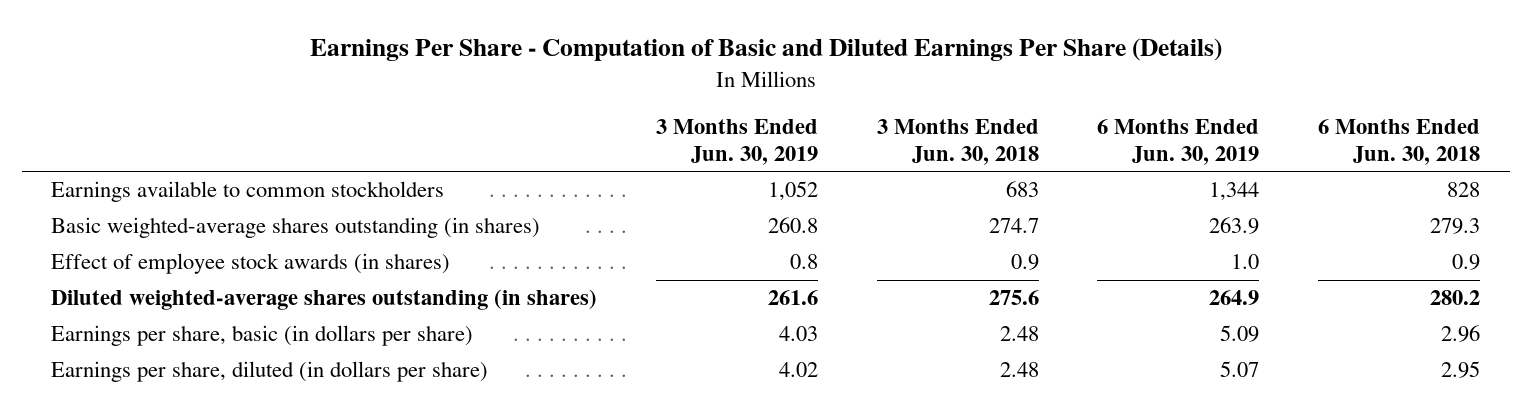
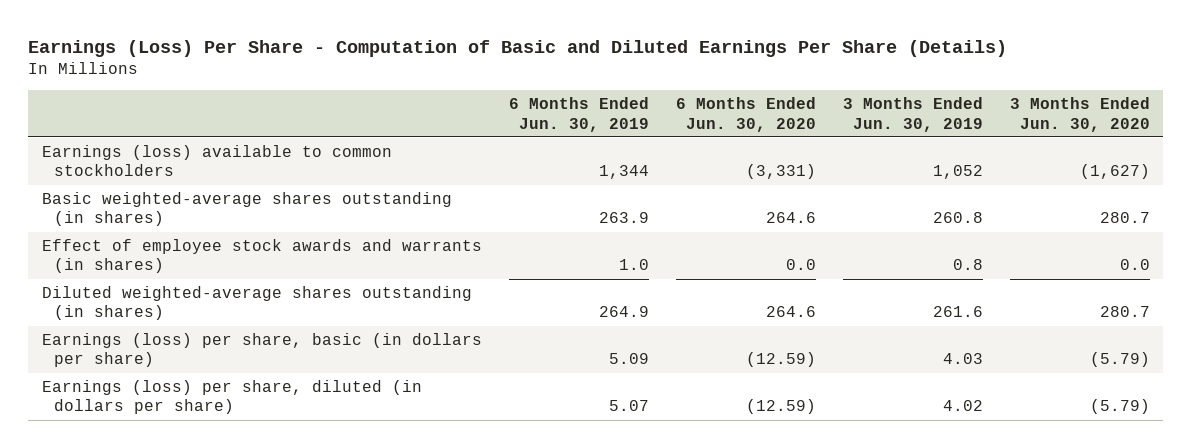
- Earnings Per Share - Computation of Basic and Diluted Earnings Per Share (Details)
+ Earnings (Loss) Per Share - Computation of Basic and Diluted Earnings Per Share (Details)
- | 3 Months Ended Jun. 30, 2019 | 3 Months Ended Jun. 30, 2018 | 6 Months Ended Jun. 30, 2019 | 6 Months Ended Jun. 30, 2018
+ | 6 Months Ended Jun. 30, 2019 | 6 Months Ended Jun. 30, 2020 | 3 Months Ended Jun. 30, 2019 | 3 Months Ended Jun. 30, 2020
- Earnings available to common stockholders | 1,052 | 683 | 1,344 | 828
+ Earnings (loss) available to common stockholders | 1,344 | (3,331) | 1,052 | (1,627)
- Effect of employee stock awards (in shares) | 0.8 | 0.9 | 1.0 | 0.9
+ Effect of employee stock awards and warrants (in shares) | 1.0 | 0.0 | 0.8 | 0.0
- Earnings per share, basic (in dollars per share) | 4.03 | 2.48 | 5.09 | 2.96
- Earnings per share, diluted (in dollars per share) | 4.02 | 2.48 | 5.07 | 2.95
+ Earnings (loss) per share, basic (in dollars per share) | 5.09 | (12.59) | 4.03 | (5.79)
+ Earnings (loss) per share, diluted (in dollars per share) | 5.07 | (12.59) | 4.02 | (5.79)

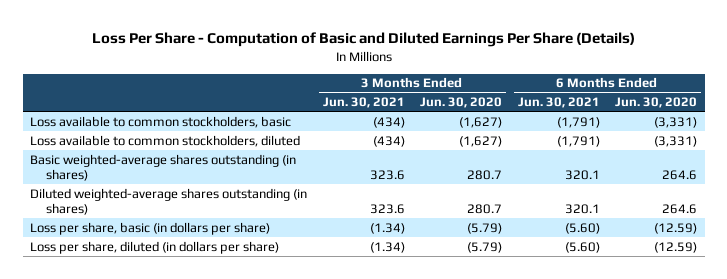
- Earnings (Loss) Per Share - Computation of Basic and Diluted Earnings Per Share (Details)
+ Loss Per Share - Computation of Basic and Diluted Earnings Per Share (Details)
- | 6 Months Ended Jun. 30, 2019 | 6 Months Ended Jun. 30, 2020 | 3 Months Ended Jun. 30, 2019 | 3 Months Ended Jun. 30, 2020
+ | 3 Months Ended Jun. 30, 2021 | 3 Months Ended Jun. 30, 2020 | 6 Months Ended Jun. 30, 2021 | 6 Months Ended Jun. 30, 2020
- Earnings (loss) available to common stockholders | 1,344 | (3,331) | 1,052 | (1,627)
+ Loss available to common stockholders, basic | (434) | (1,627) | (1,791) | (3,331)
+ Loss available to common stockholders, diluted | (434) | (1,627) | (1,791) | (3,331)
- Effect of employee stock awards and warrants (in shares) | 1.0 | 0.0 | 0.8 | 0.0
- Earnings (loss) per share, basic (in dollars per share) | 5.09 | (12.59) | 4.03 | (5.79)
- Earnings (loss) per share, diluted (in dollars per share) | 5.07 | (12.59) | 4.02 | (5.79)
+ Loss per share, basic (in dollars per share) | (1.34) | (5.79) | (5.60) | (12.59)
+ Loss per share, diluted (in dollars per share) | (1.34) | (5.79) | (5.60) | (12.59)

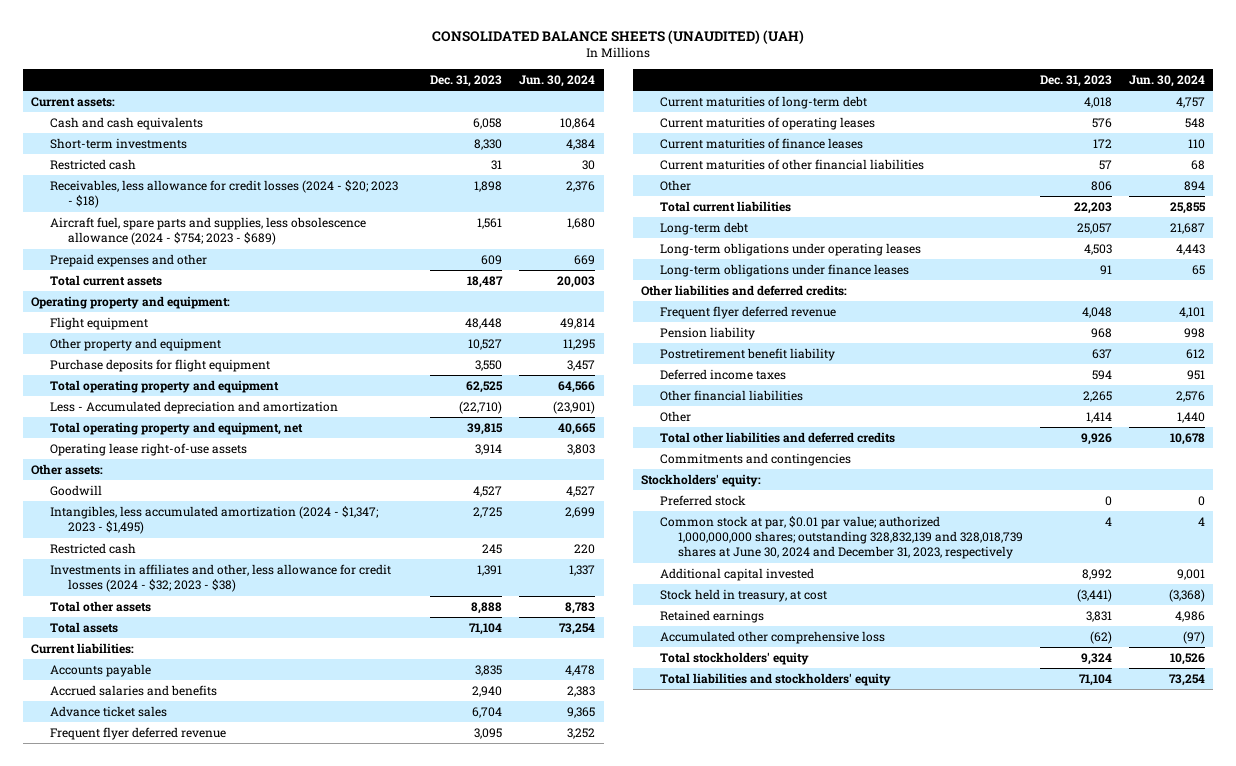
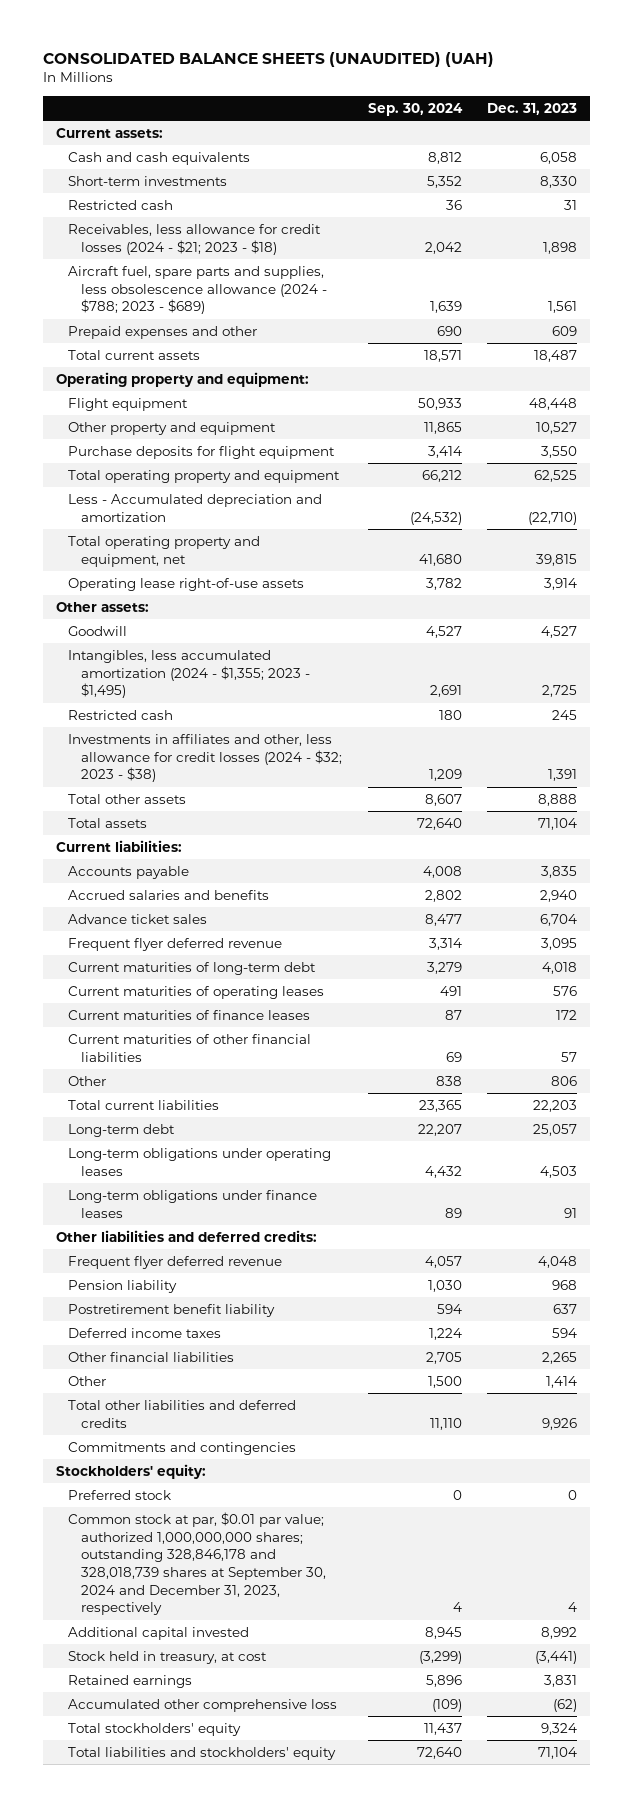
- | Dec. 31, 2023 | Jun. 30, 2024
+ | Sep. 30, 2024 | Dec. 31, 2023
- Receivables, less allowance for credit losses (2024 - $20; 2023 - $18) | 1,898 | 2,376
- Aircraft fuel, spare parts and supplies, less obsolescence allowance (2024 - $754; 2023 - $689) | 1,561 | 1,680
+ Receivables, less allowance for credit losses (2024 - $21; 2023 - $18) | 2,042 | 1,898
+ Aircraft fuel, spare parts and supplies, less obsolescence allowance (2024 - $788; 2023 - $689) | 1,639 | 1,561
- Intangibles, less accumulated amortization (2024 - $1,347; 2023 - $1,495) | 2,725 | 2,699
+ Intangibles, less accumulated amortization (2024 - $1,355; 2023 - $1,495) | 2,691 | 2,725
- Common stock at par, $0.01 par value; authorized 1,000,000,000 shares; outstanding 328,832,139 and 328,018,739 shares at June 30, 2024 and December 31, 2023, respectively | 4 | 4
+ Common stock at par, $0.01 par value; authorized 1,000,000,000 shares; outstanding 328,846,178 and 328,018,739 shares at September 30, 2024 and December 31, 2023, respectively | 4 | 4

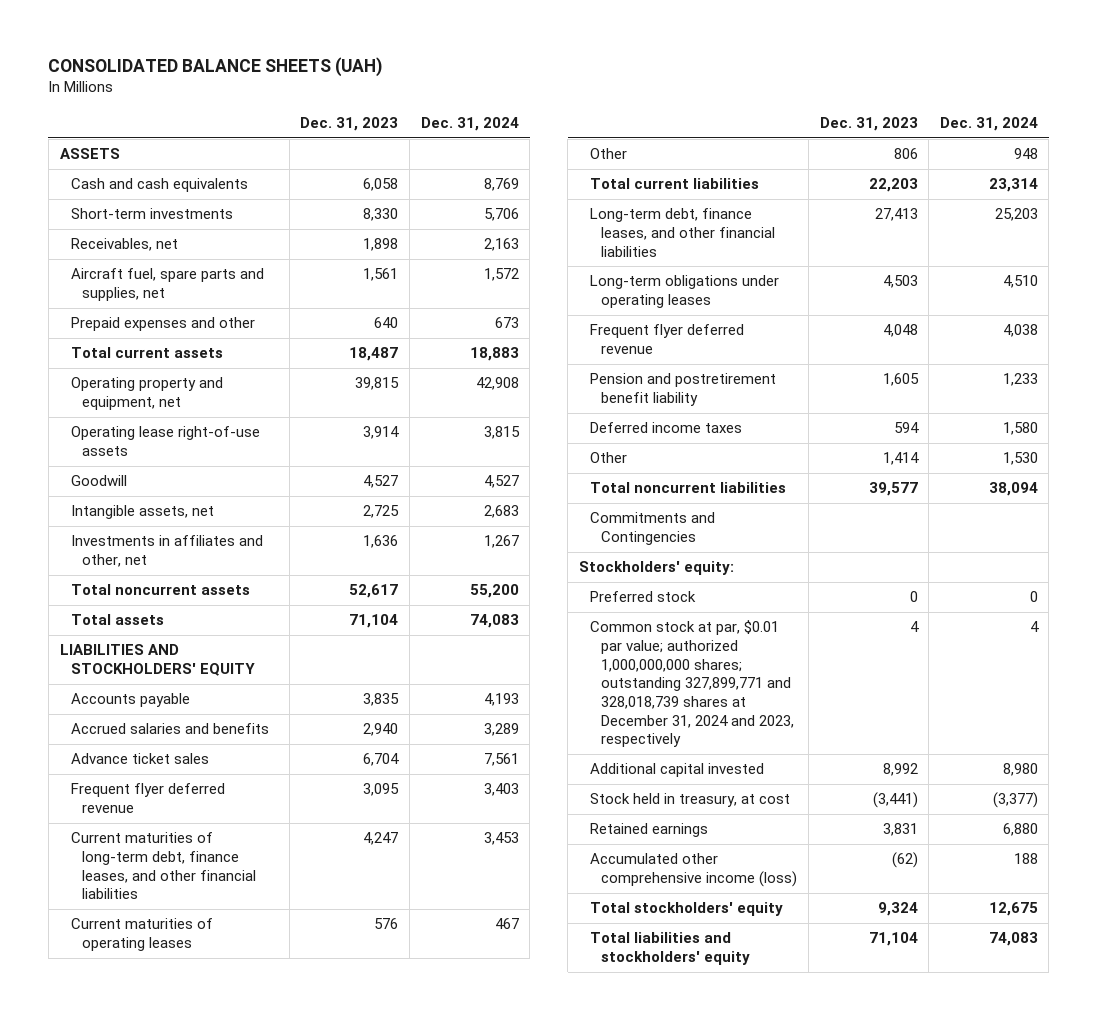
- CONSOLIDATED BALANCE SHEETS (UNAUDITED) (UAH)
+ CONSOLIDATED BALANCE SHEETS (UAH)
- | Sep. 30, 2024 | Dec. 31, 2023
+ | Dec. 31, 2023 | Dec. 31, 2024
- Current assets:
+ ASSETS
- Restricted cash | 36 | 31
- Receivables, less allowance for credit losses (2024 - $21; 2023 - $18) | 2,042 | 1,898
- Aircraft fuel, spare parts and supplies, less obsolescence allowance (2024 - $788; 2023 - $689) | 1,639 | 1,561
- Prepaid expenses and other | 690 | 609
+ Receivables, net | 1,898 | 2,163
+ Aircraft fuel, spare parts and supplies, net | 1,561 | 1,572
+ Prepaid expenses and other | 640 | 673
- Operating property and equipment:
- Flight equipment | 50,933 | 48,448
- Other property and equipment | 11,865 | 10,527
- Purchase deposits for flight equipment | 3,414 | 3,550
- Total operating property and equipment | 66,212 | 62,525
- Less - Accumulated depreciation and amortization | (24,532) | (22,710)
- Total operating property and equipment, net | 41,680 | 39,815
+ Operating property and equipment, net | 39,815 | 42,908
- Other assets:
- Intangibles, less accumulated amortization (2024 - $1,355; 2023 - $1,495) | 2,691 | 2,725
- Restricted cash | 180 | 245
- Investments in affiliates and other, less allowance for credit losses (2024 - $32; 2023 - $38) | 1,209 | 1,391
- Total other assets | 8,607 | 8,888
+ Intangible assets, net | 2,725 | 2,683
+ Investments in affiliates and other, net | 1,636 | 1,267
+ Total noncurrent assets | 52,617 | 55,200
- Current liabilities:
+ LIABILITIES AND STOCKHOLDERS' EQUITY
- Current maturities of long-term debt | 3,279 | 4,018
+ Current maturities of long-term debt, finance leases, and other financial liabilities | 4,247 | 3,453
- Current maturities of finance leases | 87 | 172
- Current maturities of other financial liabilities | 69 | 57
- Long-term debt | 22,207 | 25,057
+ Long-term debt, finance leases, and other financial liabilities | 27,413 | 25,203
- Long-term obligations under finance leases | 89 | 91
- Other liabilities and deferred credits:
- Pension liability | 1,030 | 968
- Postretirement benefit liability | 594 | 637
+ Pension and postretirement benefit liability | 1,605 | 1,233
- Other financial liabilities | 2,705 | 2,265
- Total other liabilities and deferred credits | 11,110 | 9,926
- Commitments and contingencies
+ Total noncurrent liabilities | 39,577 | 38,094
+ Commitments and Contingencies
- Common stock at par, $0.01 par value; authorized 1,000,000,000 shares; outstanding 328,846,178 and 328,018,739 shares at September 30, 2024 and December 31, 2023, respectively | 4 | 4
+ Common stock at par, $0.01 par value; authorized 1,000,000,000 shares; outstanding 327,899,771 and 328,018,739 shares at December 31, 2024 and 2023, respectively | 4 | 4
- Accumulated other comprehensive loss | (109) | (62)
+ Accumulated other comprehensive income (loss) | (62) | 188

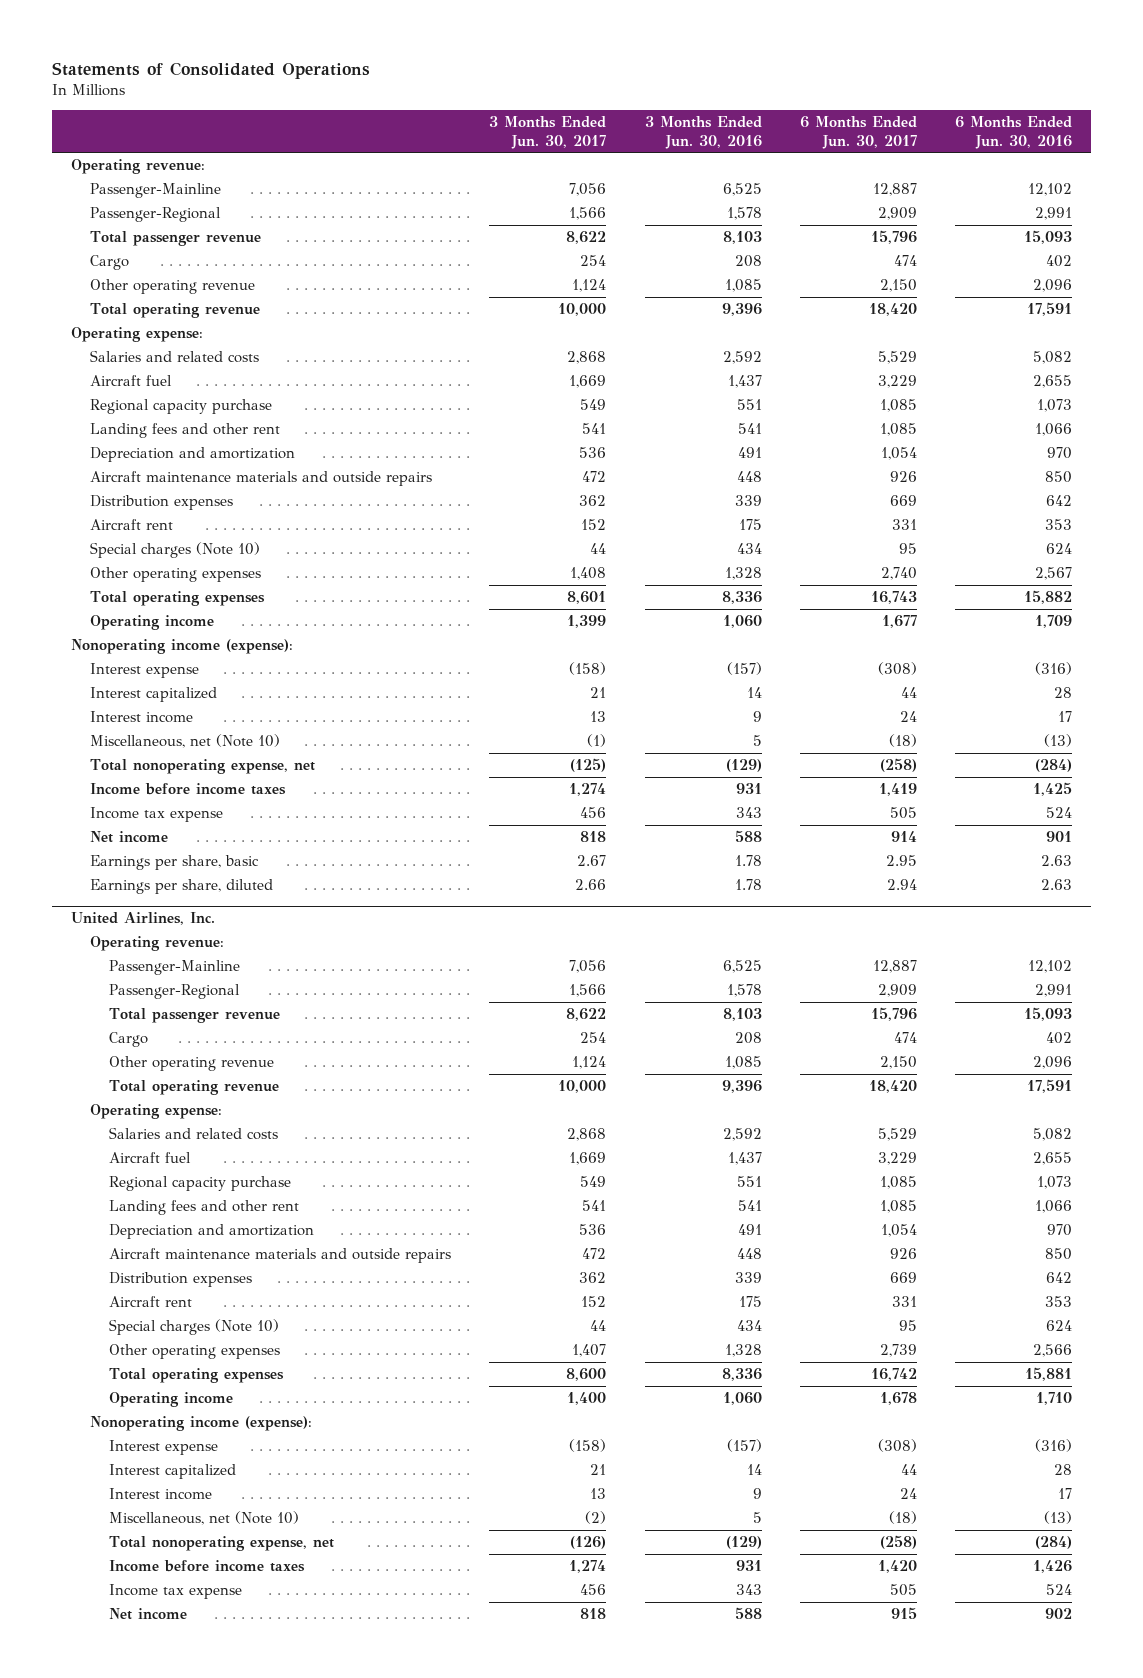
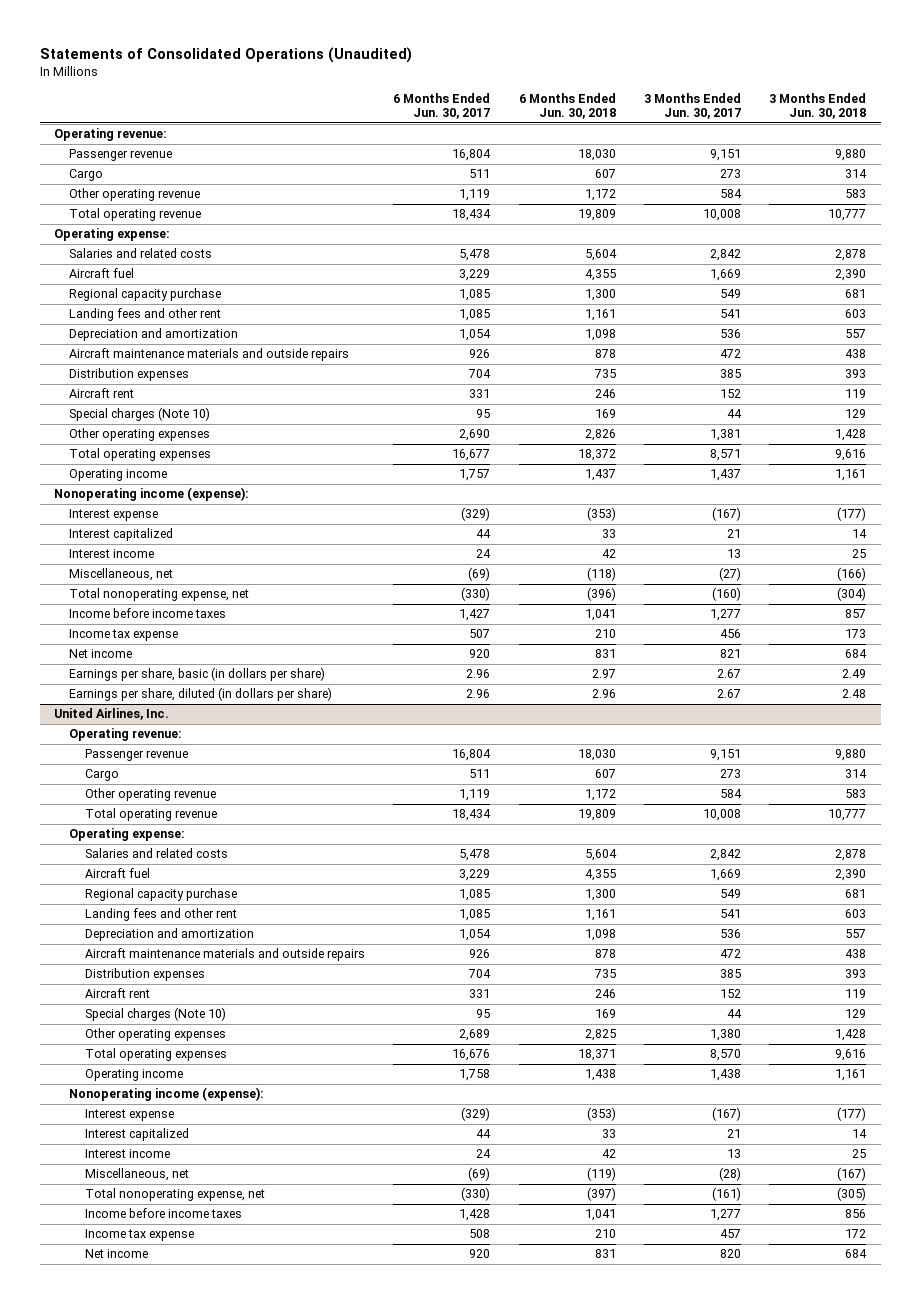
- Statements of Consolidated Operations
+ Statements of Consolidated Operations (Unaudited)
- | 3 Months Ended Jun. 30, 2017 | 3 Months Ended Jun. 30, 2016 | 6 Months Ended Jun. 30, 2017 | 6 Months Ended Jun. 30, 2016
+ | 6 Months Ended Jun. 30, 2017 | 6 Months Ended Jun. 30, 2018 | 3 Months Ended Jun. 30, 2017 | 3 Months Ended Jun. 30, 2018
- Passenger-Mainline | 7,056 | 6,525 | 12,887 | 12,102
- Passenger-Regional | 1,566 | 1,578 | 2,909 | 2,991
- Total passenger revenue | 8,622 | 8,103 | 15,796 | 15,093
- Cargo | 254 | 208 | 474 | 402
- Other operating revenue | 1,124 | 1,085 | 2,150 | 2,096
- Total operating revenue | 10,000 | 9,396 | 18,420 | 17,591
+ Passenger revenue | 16,804 | 18,030 | 9,151 | 9,880
+ Cargo | 511 | 607 | 273 | 314
+ Other operating revenue | 1,119 | 1,172 | 584 | 583
+ Total operating revenue | 18,434 | 19,809 | 10,008 | 10,777
- Salaries and related costs | 2,868 | 2,592 | 5,529 | 5,082
+ Salaries and related costs | 5,478 | 5,604 | 2,842 | 2,878
- Distribution expenses | 362 | 339 | 669 | 642
+ Distribution expenses | 704 | 735 | 385 | 393
- Other operating expenses | 1,408 | 1,328 | 2,740 | 2,567
- Total operating expenses | 8,601 | 8,336 | 16,743 | 15,882
- Operating income | 1,399 | 1,060 | 1,677 | 1,709
+ Other operating expenses | 2,690 | 2,826 | 1,381 | 1,428
+ Total operating expenses | 16,677 | 18,372 | 8,571 | 9,616
+ Operating income | 1,757 | 1,437 | 1,437 | 1,161
- Interest expense | (158) | (157) | (308) | (316)
+ Interest expense | (329) | (353) | (167) | (177)
- Miscellaneous, net (Note 10) | (1) | 5 | (18) | (13)
- Total nonoperating expense, net | (125) | (129) | (258) | (284)
- Income before income taxes | 1,274 | 931 | 1,419 | 1,425
- Income tax expense | 456 | 343 | 505 | 524
- Net income | 818 | 588 | 914 | 901
- Earnings per share, basic | 2.67 | 1.78 | 2.95 | 2.63
- Earnings per share, diluted | 2.66 | 1.78 | 2.94 | 2.63
+ Miscellaneous, net | (69) | (118) | (27) | (166)
+ Total nonoperating expense, net | (330) | (396) | (160) | (304)
+ Income before income taxes | 1,427 | 1,041 | 1,277 | 857
+ Income tax expense | 507 | 210 | 456 | 173
+ Net income | 920 | 831 | 821 | 684
+ Earnings per share, basic (in dollars per share) | 2.96 | 2.97 | 2.67 | 2.49
+ Earnings per share, diluted (in dollars per share) | 2.96 | 2.96 | 2.67 | 2.48
@ United Airlines, Inc.
- Passenger-Mainline | 7,056 | 6,525 | 12,887 | 12,102
- Passenger-Regional | 1,566 | 1,578 | 2,909 | 2,991
- Total passenger revenue | 8,622 | 8,103 | 15,796 | 15,093
- Cargo | 254 | 208 | 474 | 402
- Other operating revenue | 1,124 | 1,085 | 2,150 | 2,096
- Total operating revenue | 10,000 | 9,396 | 18,420 | 17,591
+ Passenger revenue | 16,804 | 18,030 | 9,151 | 9,880
+ Cargo | 511 | 607 | 273 | 314
+ Other operating revenue | 1,119 | 1,172 | 584 | 583
+ Total operating revenue | 18,434 | 19,809 | 10,008 | 10,777
- Salaries and related costs | 2,868 | 2,592 | 5,529 | 5,082
+ Salaries and related costs | 5,478 | 5,604 | 2,842 | 2,878
- Distribution expenses | 362 | 339 | 669 | 642
+ Distribution expenses | 704 | 735 | 385 | 393
- Other operating expenses | 1,407 | 1,328 | 2,739 | 2,566
- Total operating expenses | 8,600 | 8,336 | 16,742 | 15,881
- Operating income | 1,400 | 1,060 | 1,678 | 1,710
+ Other operating expenses | 2,689 | 2,825 | 1,380 | 1,428
+ Total operating expenses | 16,676 | 18,371 | 8,570 | 9,616
+ Operating income | 1,758 | 1,438 | 1,438 | 1,161
- Interest expense | (158) | (157) | (308) | (316)
+ Interest expense | (329) | (353) | (167) | (177)
- Miscellaneous, net (Note 10) | (2) | 5 | (18) | (13)
- Total nonoperating expense, net | (126) | (129) | (258) | (284)
- Income before income taxes | 1,274 | 931 | 1,420 | 1,426
- Income tax expense | 456 | 343 | 505 | 524
- Net income | 818 | 588 | 915 | 902
+ Miscellaneous, net | (69) | (119) | (28) | (167)
+ Total nonoperating expense, net | (330) | (397) | (161) | (305)
+ Income before income taxes | 1,428 | 1,041 | 1,277 | 856
+ Income tax expense | 508 | 210 | 457 | 172
+ Net income | 920 | 831 | 820 | 684

